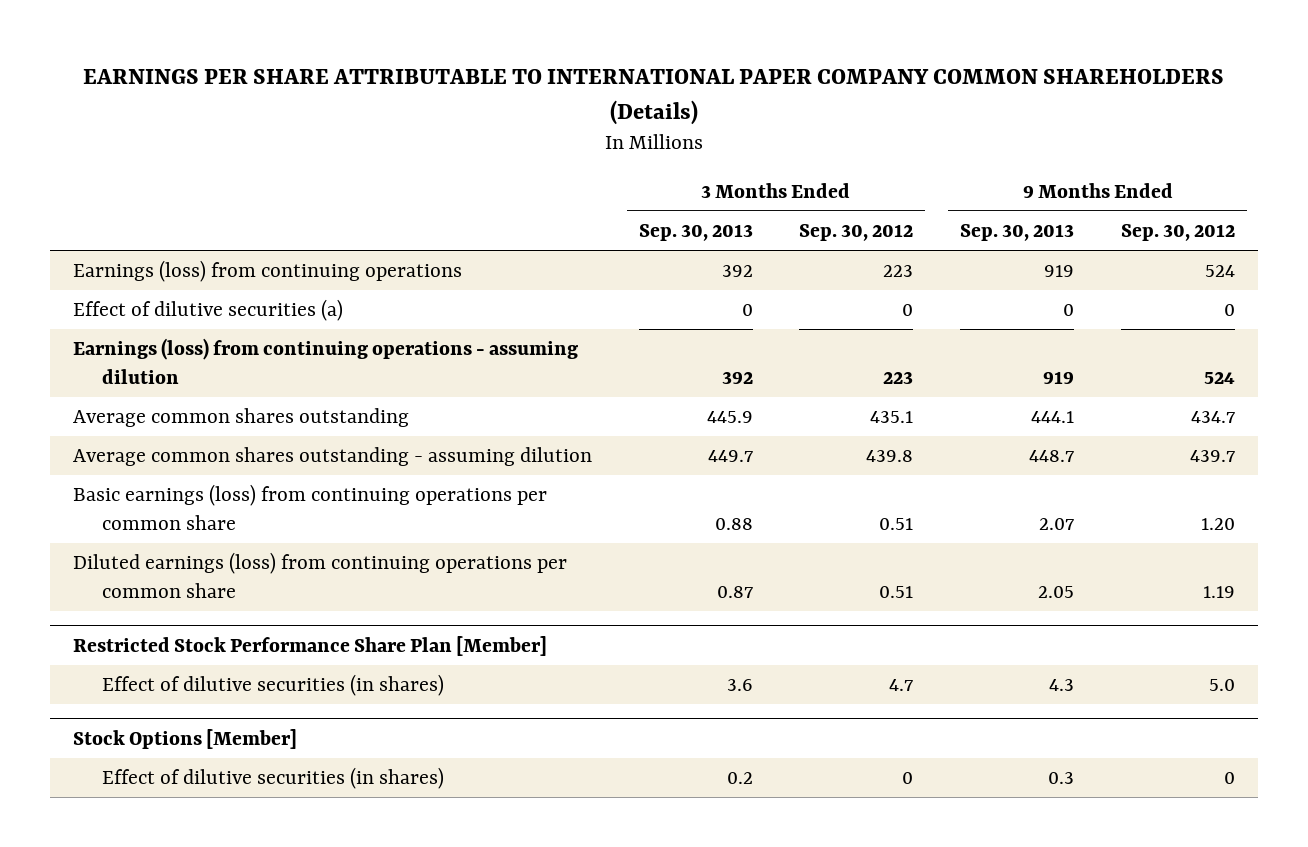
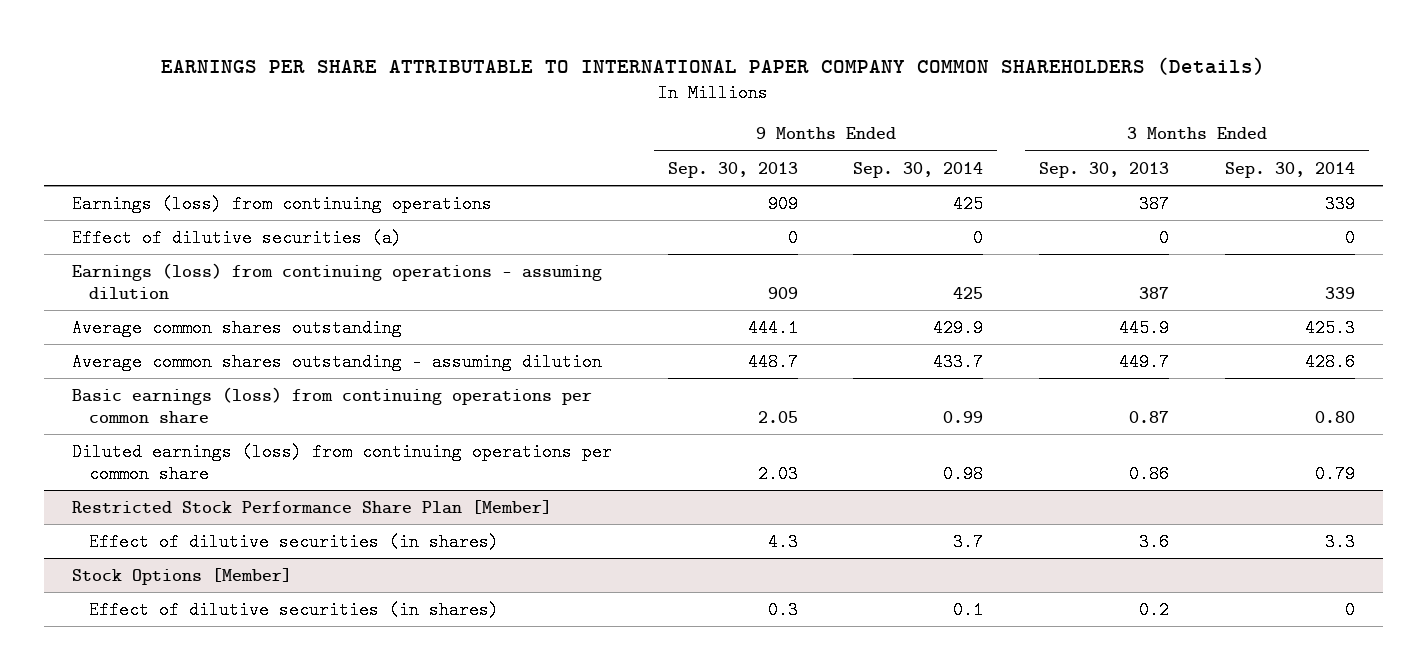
- | 3 Months Ended Sep. 30, 2013 | 3 Months Ended Sep. 30, 2012 | 9 Months Ended Sep. 30, 2013 | 9 Months Ended Sep. 30, 2012
+ | 9 Months Ended Sep. 30, 2013 | 9 Months Ended Sep. 30, 2014 | 3 Months Ended Sep. 30, 2013 | 3 Months Ended Sep. 30, 2014
- Earnings (loss) from continuing operations | 392 | 223 | 919 | 524
+ Earnings (loss) from continuing operations | 909 | 425 | 387 | 339
- Earnings (loss) from continuing operations - assuming dilution | 392 | 223 | 919 | 524
+ Earnings (loss) from continuing operations - assuming dilution | 909 | 425 | 387 | 339
- Basic earnings (loss) from continuing operations per common share | 0.88 | 0.51 | 2.07 | 1.20
- Diluted earnings (loss) from continuing operations per common share | 0.87 | 0.51 | 2.05 | 1.19
+ Basic earnings (loss) from continuing operations per common share | 2.05 | 0.99 | 0.87 | 0.80
+ Diluted earnings (loss) from continuing operations per common share | 2.03 | 0.98 | 0.86 | 0.79

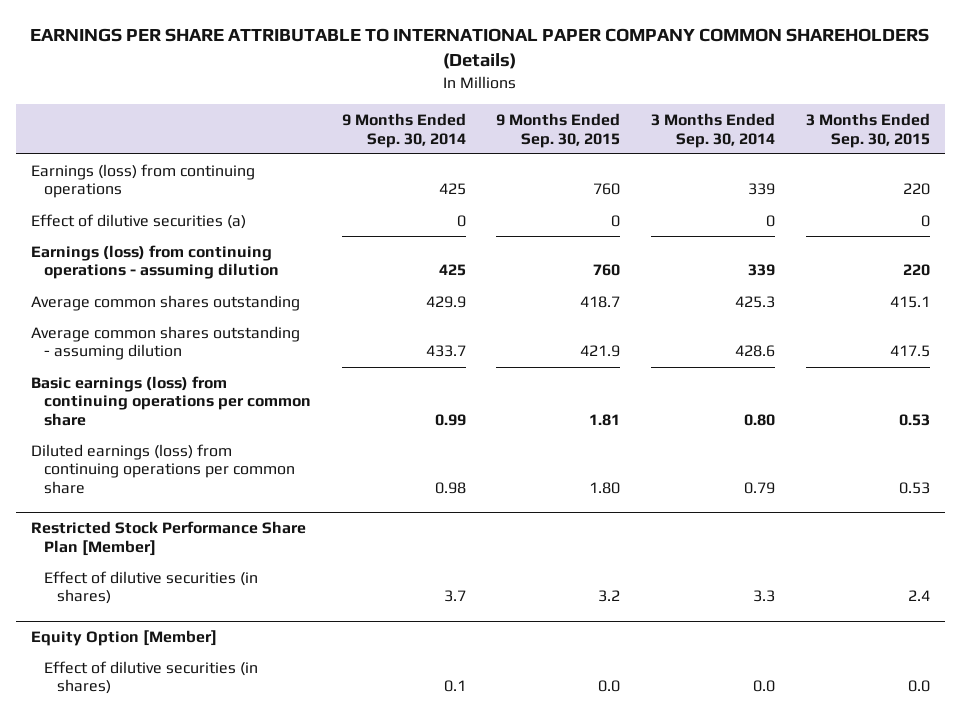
- | 9 Months Ended Sep. 30, 2013 | 9 Months Ended Sep. 30, 2014 | 3 Months Ended Sep. 30, 2013 | 3 Months Ended Sep. 30, 2014
+ | 9 Months Ended Sep. 30, 2014 | 9 Months Ended Sep. 30, 2015 | 3 Months Ended Sep. 30, 2014 | 3 Months Ended Sep. 30, 2015
- Stock Options [Member]
- Effect of dilutive securities (in shares) | 0.3 | 0.1 | 0.2 | 0
+ Equity Option [Member]
+ Effect of dilutive securities (in shares) | 0.1 | 0.0 | 0.0 | 0.0

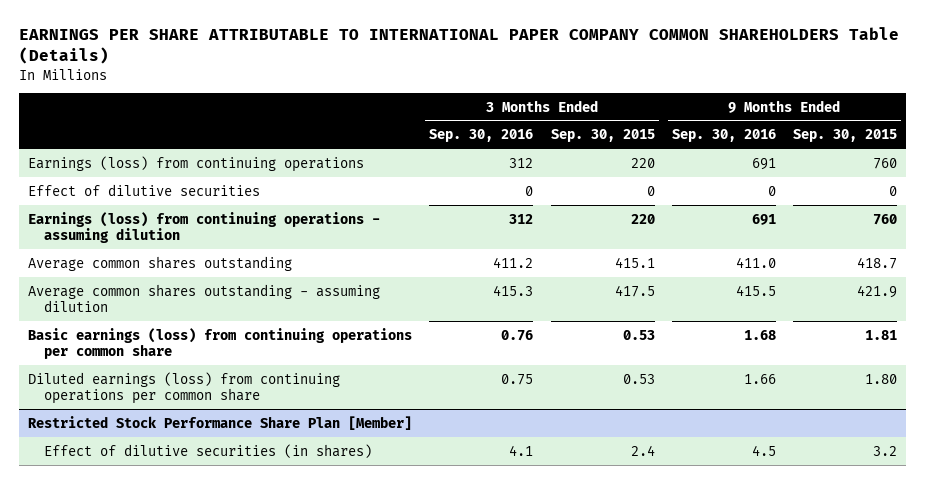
- EARNINGS PER SHARE ATTRIBUTABLE TO INTERNATIONAL PAPER COMPANY COMMON SHAREHOLDERS (Details)
+ EARNINGS PER SHARE ATTRIBUTABLE TO INTERNATIONAL PAPER COMPANY COMMON SHAREHOLDERS Table (Details)
- | 9 Months Ended Sep. 30, 2014 | 9 Months Ended Sep. 30, 2015 | 3 Months Ended Sep. 30, 2014 | 3 Months Ended Sep. 30, 2015
+ | 3 Months Ended Sep. 30, 2016 | 3 Months Ended Sep. 30, 2015 | 9 Months Ended Sep. 30, 2016 | 9 Months Ended Sep. 30, 2015
- Effect of dilutive securities (a) | 0 | 0 | 0 | 0
+ Effect of dilutive securities | 0 | 0 | 0 | 0
- Equity Option [Member]
- Effect of dilutive securities (in shares) | 0.1 | 0.0 | 0.0 | 0.0

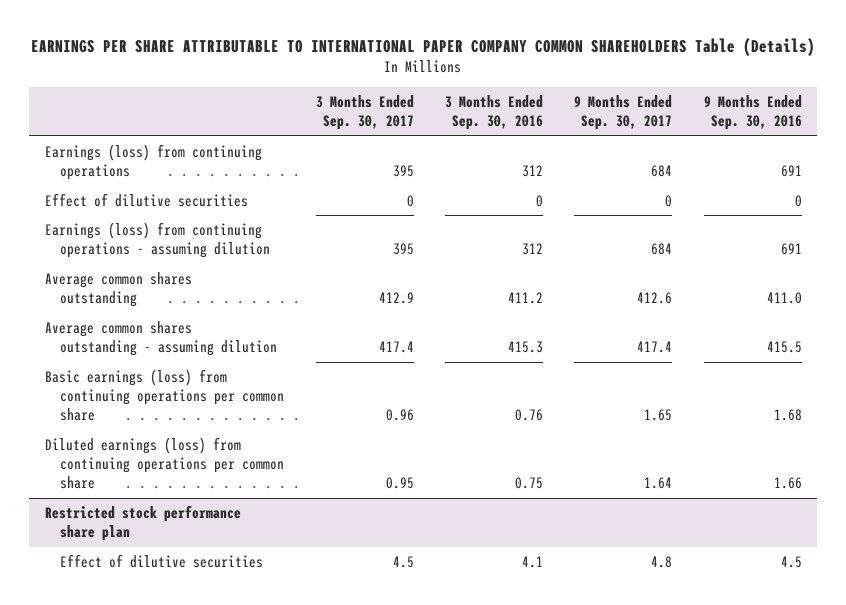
- | 3 Months Ended Sep. 30, 2016 | 3 Months Ended Sep. 30, 2015 | 9 Months Ended Sep. 30, 2016 | 9 Months Ended Sep. 30, 2015
+ | 3 Months Ended Sep. 30, 2017 | 3 Months Ended Sep. 30, 2016 | 9 Months Ended Sep. 30, 2017 | 9 Months Ended Sep. 30, 2016
- Restricted Stock Performance Share Plan [Member]
- Effect of dilutive securities (in shares) | 4.1 | 2.4 | 4.5 | 3.2
+ Restricted stock performance share plan
+ Effect of dilutive securities | 4.5 | 4.1 | 4.8 | 4.5

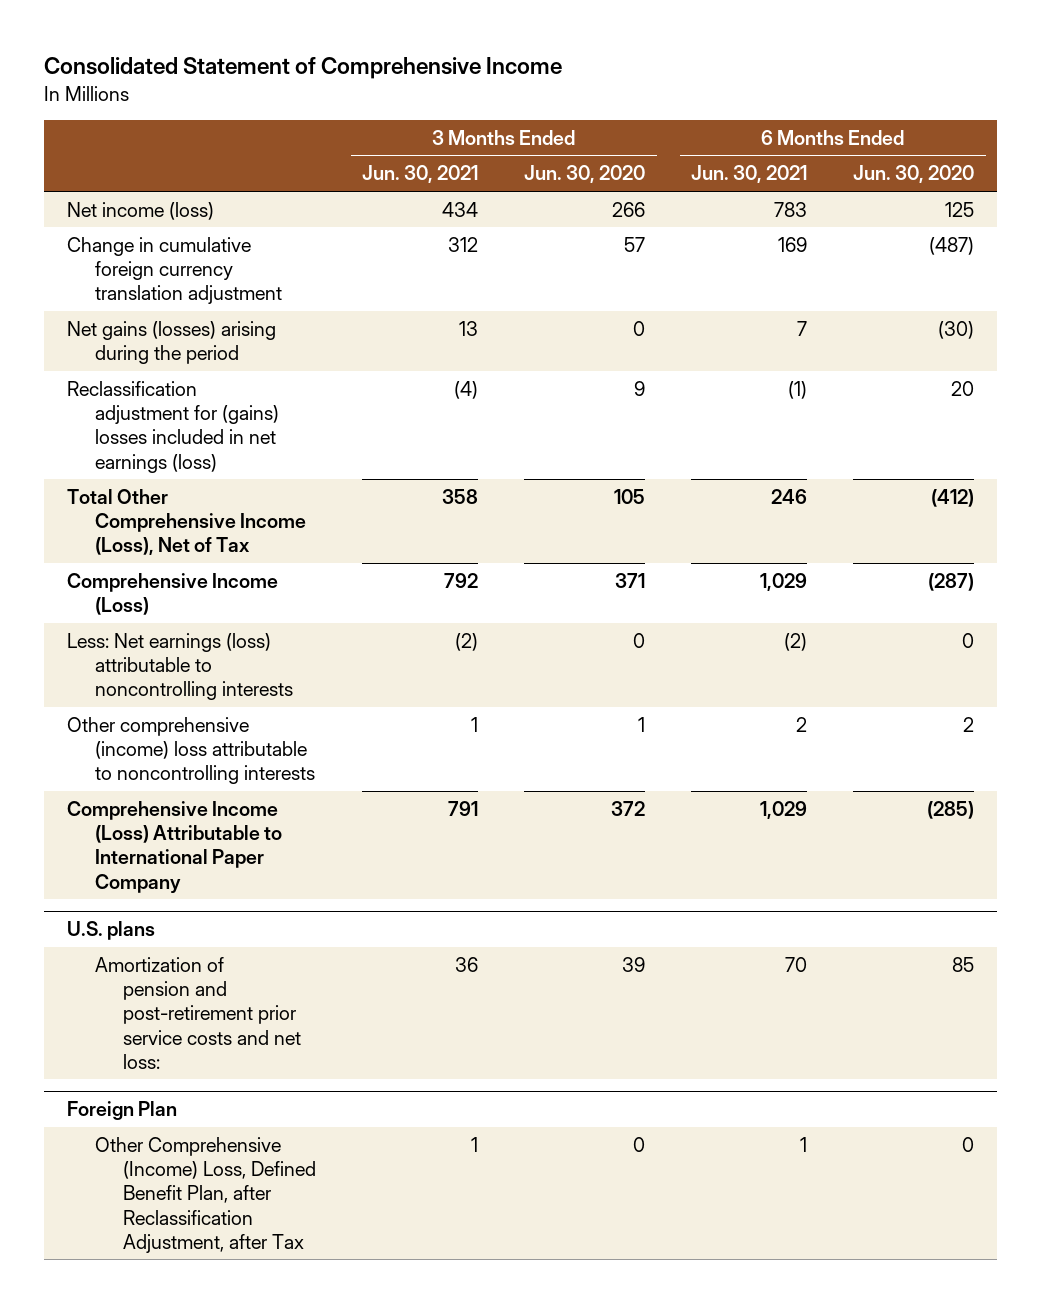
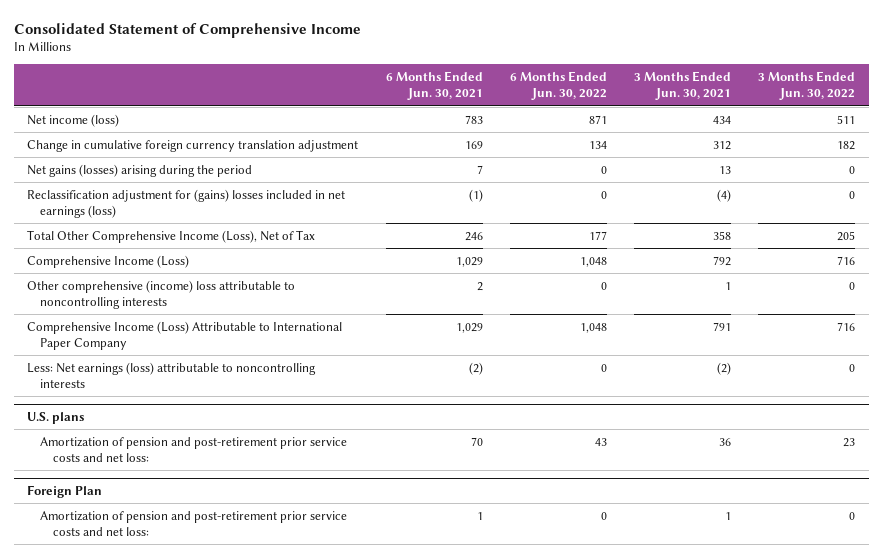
- | 3 Months Ended Jun. 30, 2021 | 3 Months Ended Jun. 30, 2020 | 6 Months Ended Jun. 30, 2021 | 6 Months Ended Jun. 30, 2020
+ | 6 Months Ended Jun. 30, 2021 | 6 Months Ended Jun. 30, 2022 | 3 Months Ended Jun. 30, 2021 | 3 Months Ended Jun. 30, 2022
moved down: Less: Net earnings (loss) attributable to noncontrolling interests | (2) | 0 | (2) | 0
@ Foreign Plan
- Other Comprehensive (Income) Loss, Defined Benefit Plan, after Reclassification Adjustment, after Tax | 1 | 0 | 1 | 0
+ Amortization of pension and post-retirement prior service costs and net loss: | 1 | 0 | 1 | 0

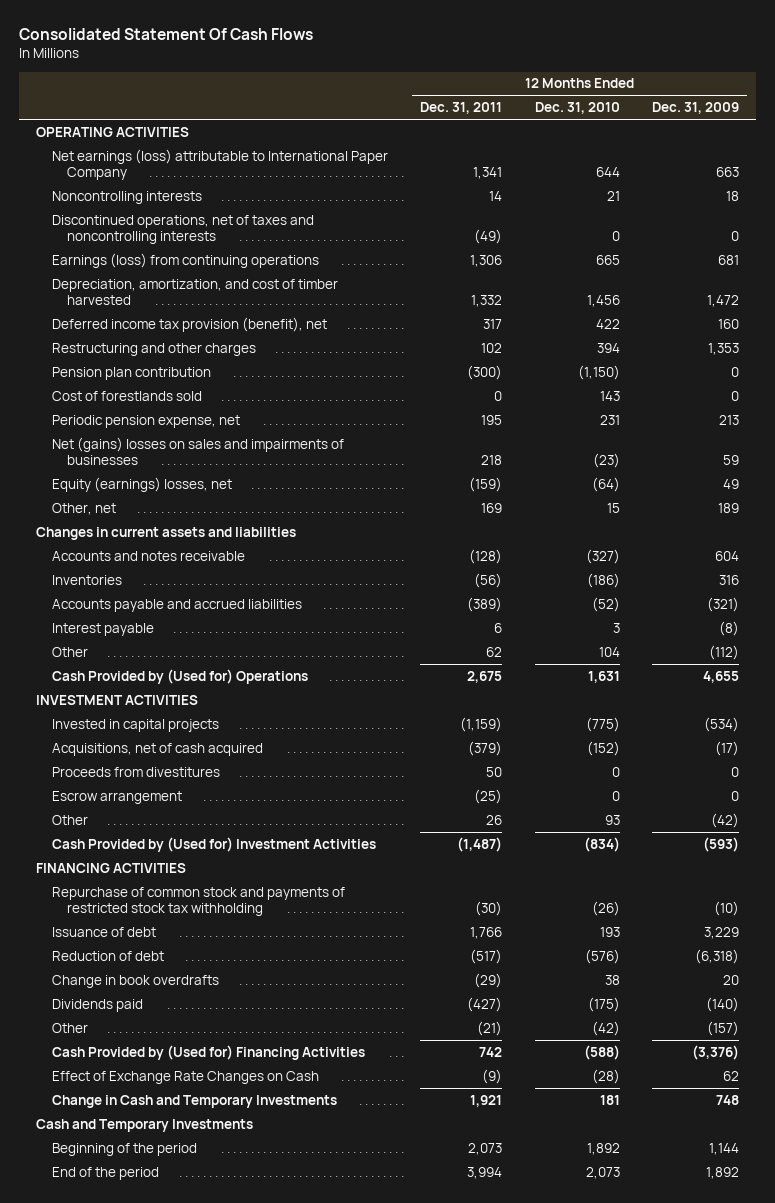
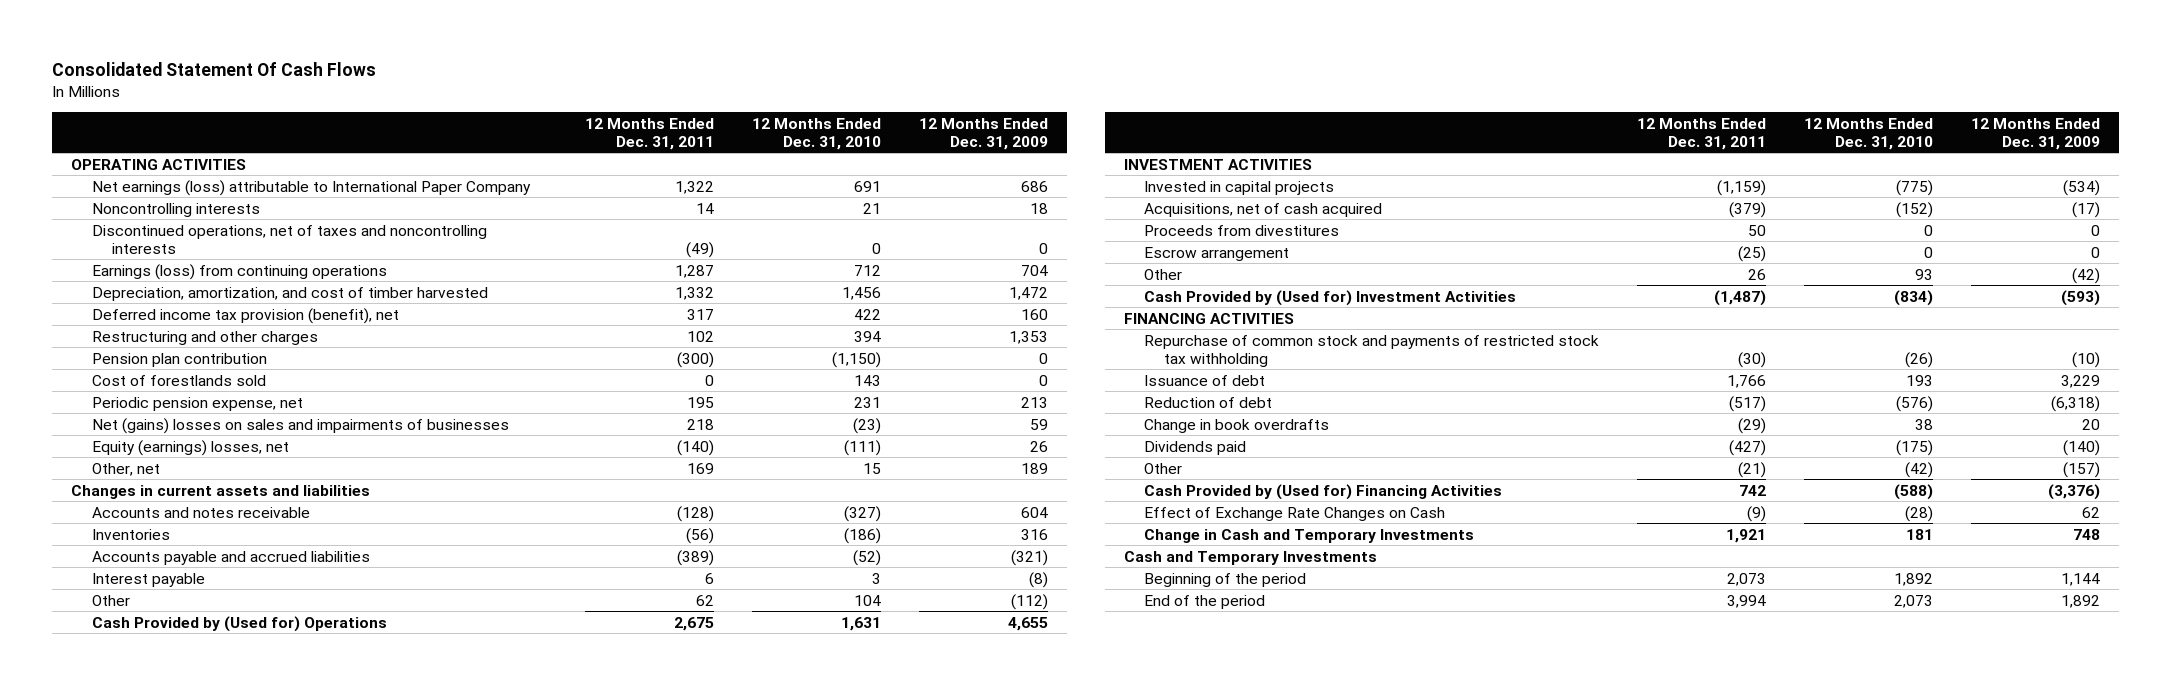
- Net earnings (loss) attributable to International Paper Company | 1,341 | 644 | 663
+ Net earnings (loss) attributable to International Paper Company | 1,322 | 691 | 686
- Earnings (loss) from continuing operations | 1,306 | 665 | 681
+ Earnings (loss) from continuing operations | 1,287 | 712 | 704
- Equity (earnings) losses, net | (159) | (64) | 49
+ Equity (earnings) losses, net | (140) | (111) | 26

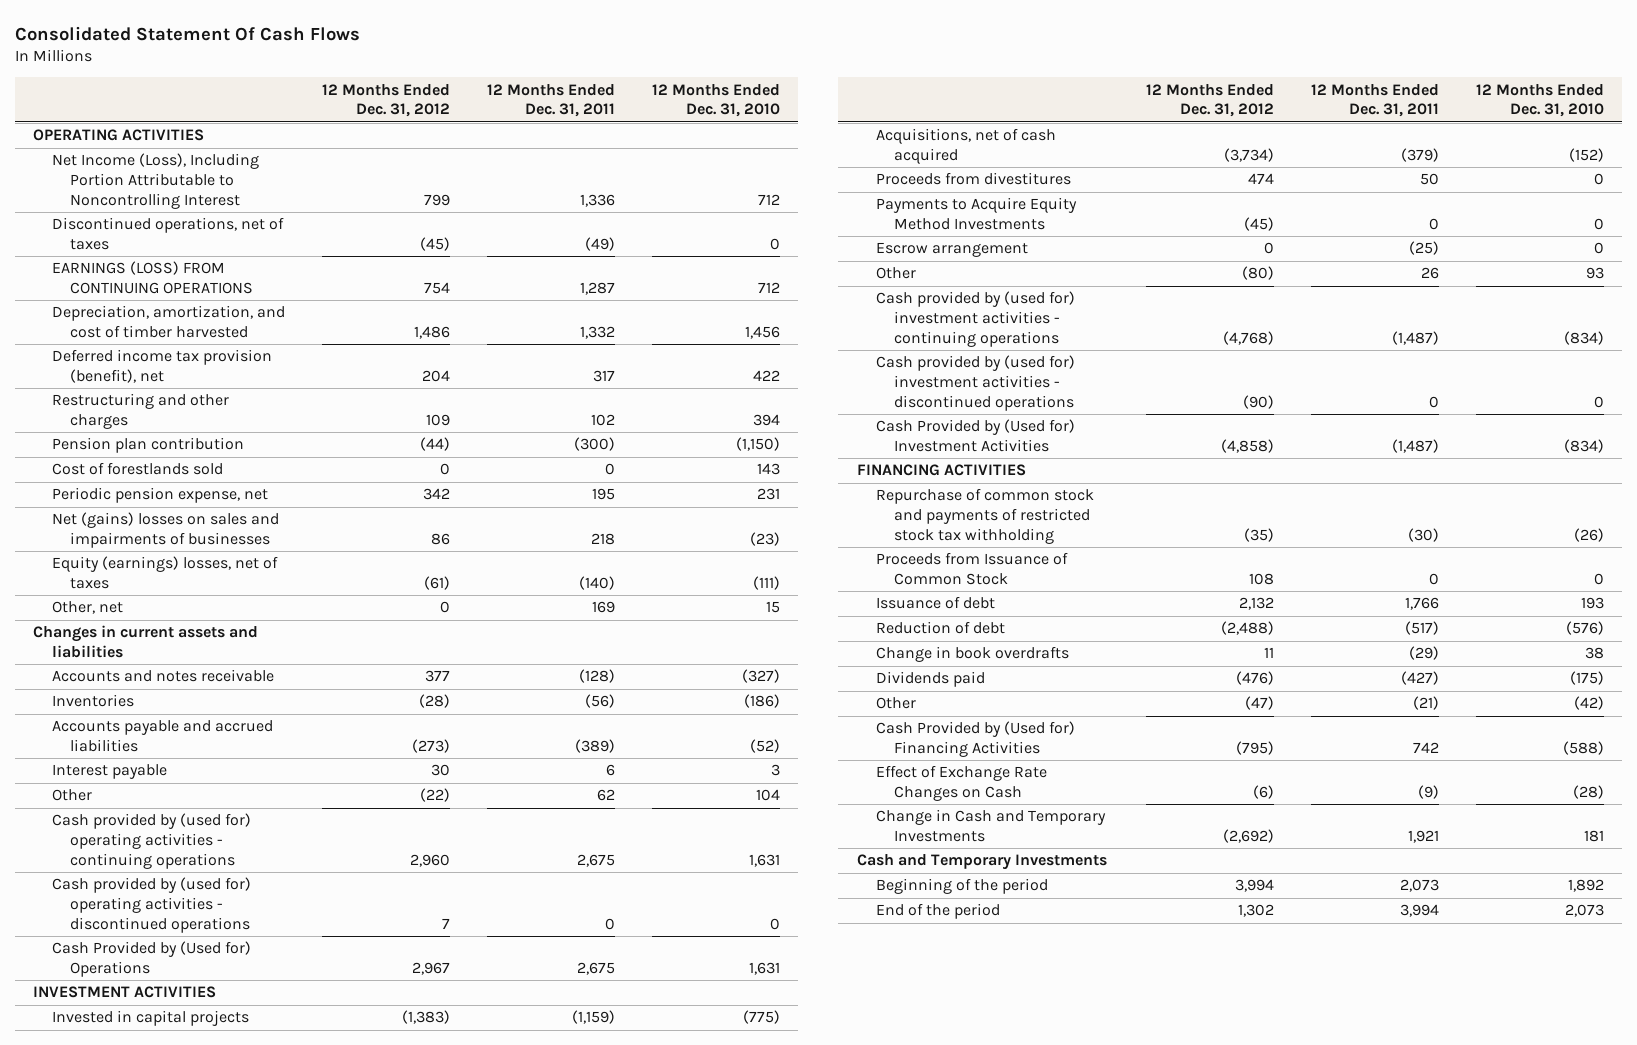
- | 12 Months Ended Dec. 31, 2011 | 12 Months Ended Dec. 31, 2010 | 12 Months Ended Dec. 31, 2009
+ | 12 Months Ended Dec. 31, 2012 | 12 Months Ended Dec. 31, 2011 | 12 Months Ended Dec. 31, 2010
- Net earnings (loss) attributable to International Paper Company | 1,322 | 691 | 686
- Noncontrolling interests | 14 | 21 | 18
- Discontinued operations, net of taxes and noncontrolling interests | (49) | 0 | 0
- Earnings (loss) from continuing operations | 1,287 | 712 | 704
+ Net Income (Loss), Including Portion Attributable to Noncontrolling Interest | 799 | 1,336 | 712
+ Discontinued operations, net of taxes | (45) | (49) | 0
+ EARNINGS (LOSS) FROM CONTINUING OPERATIONS | 754 | 1,287 | 712
- Equity (earnings) losses, net | (140) | (111) | 26
+ Equity (earnings) losses, net of taxes | (61) | (140) | (111)
+ Cash provided by (used for) operating activities - continuing operations | 2,960 | 2,675 | 1,631
+ Cash provided by (used for) operating activities - discontinued operations | 7 | 0 | 0
+ Payments to Acquire Equity Method Investments | (45) | 0 | 0
+ Cash provided by (used for) investment activities - continuing operations | (4,768) | (1,487) | (834)
+ Cash provided by (used for) investment activities - discontinued operations | (90) | 0 | 0
+ Proceeds from Issuance of Common Stock | 108 | 0 | 0

